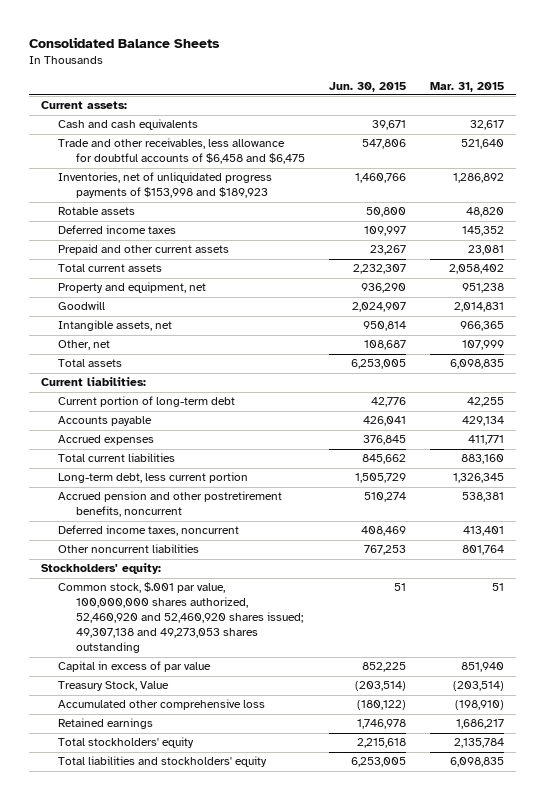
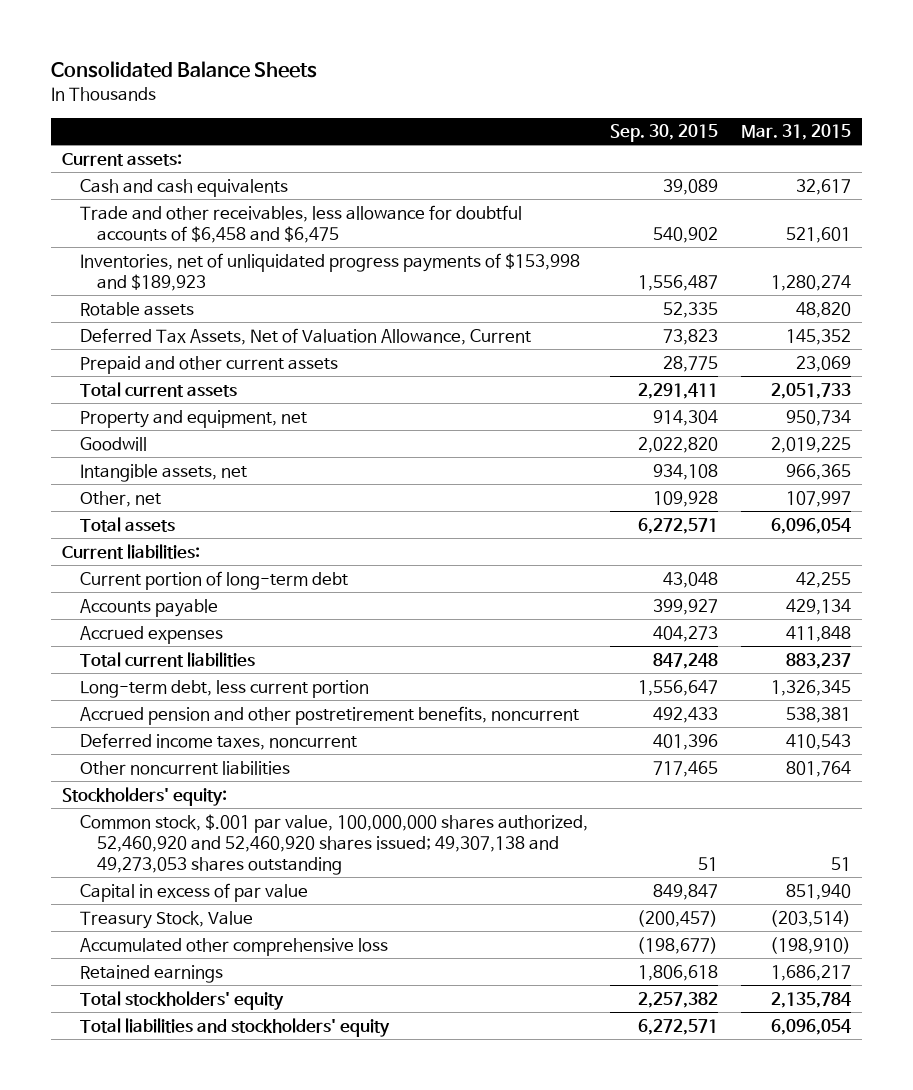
- | Jun. 30, 2015 | Mar. 31, 2015
+ | Sep. 30, 2015 | Mar. 31, 2015
- Trade and other receivables, less allowance for doubtful accounts of $6,458 and $6,475 | 547,806 | 521,640
- Inventories, net of unliquidated progress payments of $153,998 and $189,923 | 1,460,766 | 1,286,892
+ Trade and other receivables, less allowance for doubtful accounts of $6,458 and $6,475 | 540,902 | 521,601
+ Inventories, net of unliquidated progress payments of $153,998 and $189,923 | 1,556,487 | 1,280,274
- Deferred income taxes | 109,997 | 145,352
- Prepaid and other current assets | 23,267 | 23,081
- Total current assets | 2,232,307 | 2,058,402
- Property and equipment, net | 936,290 | 951,238
- Goodwill | 2,024,907 | 2,014,831
+ Deferred Tax Assets, Net of Valuation Allowance, Current | 73,823 | 145,352
+ Prepaid and other current assets | 28,775 | 23,069
+ Total current assets | 2,291,411 | 2,051,733
+ Property and equipment, net | 914,304 | 950,734
+ Goodwill | 2,022,820 | 2,019,225
- Other, net | 108,687 | 107,999
- Total assets | 6,253,005 | 6,098,835
+ Other, net | 109,928 | 107,997
+ Total assets | 6,272,571 | 6,096,054
- Accrued expenses | 376,845 | 411,771
- Total current liabilities | 845,662 | 883,160
+ Accrued expenses | 404,273 | 411,848
+ Total current liabilities | 847,248 | 883,237
- Deferred income taxes, noncurrent | 408,469 | 413,401
+ Deferred income taxes, noncurrent | 401,396 | 410,543
- Total liabilities and stockholders' equity | 6,253,005 | 6,098,835
+ Total liabilities and stockholders' equity | 6,272,571 | 6,096,054

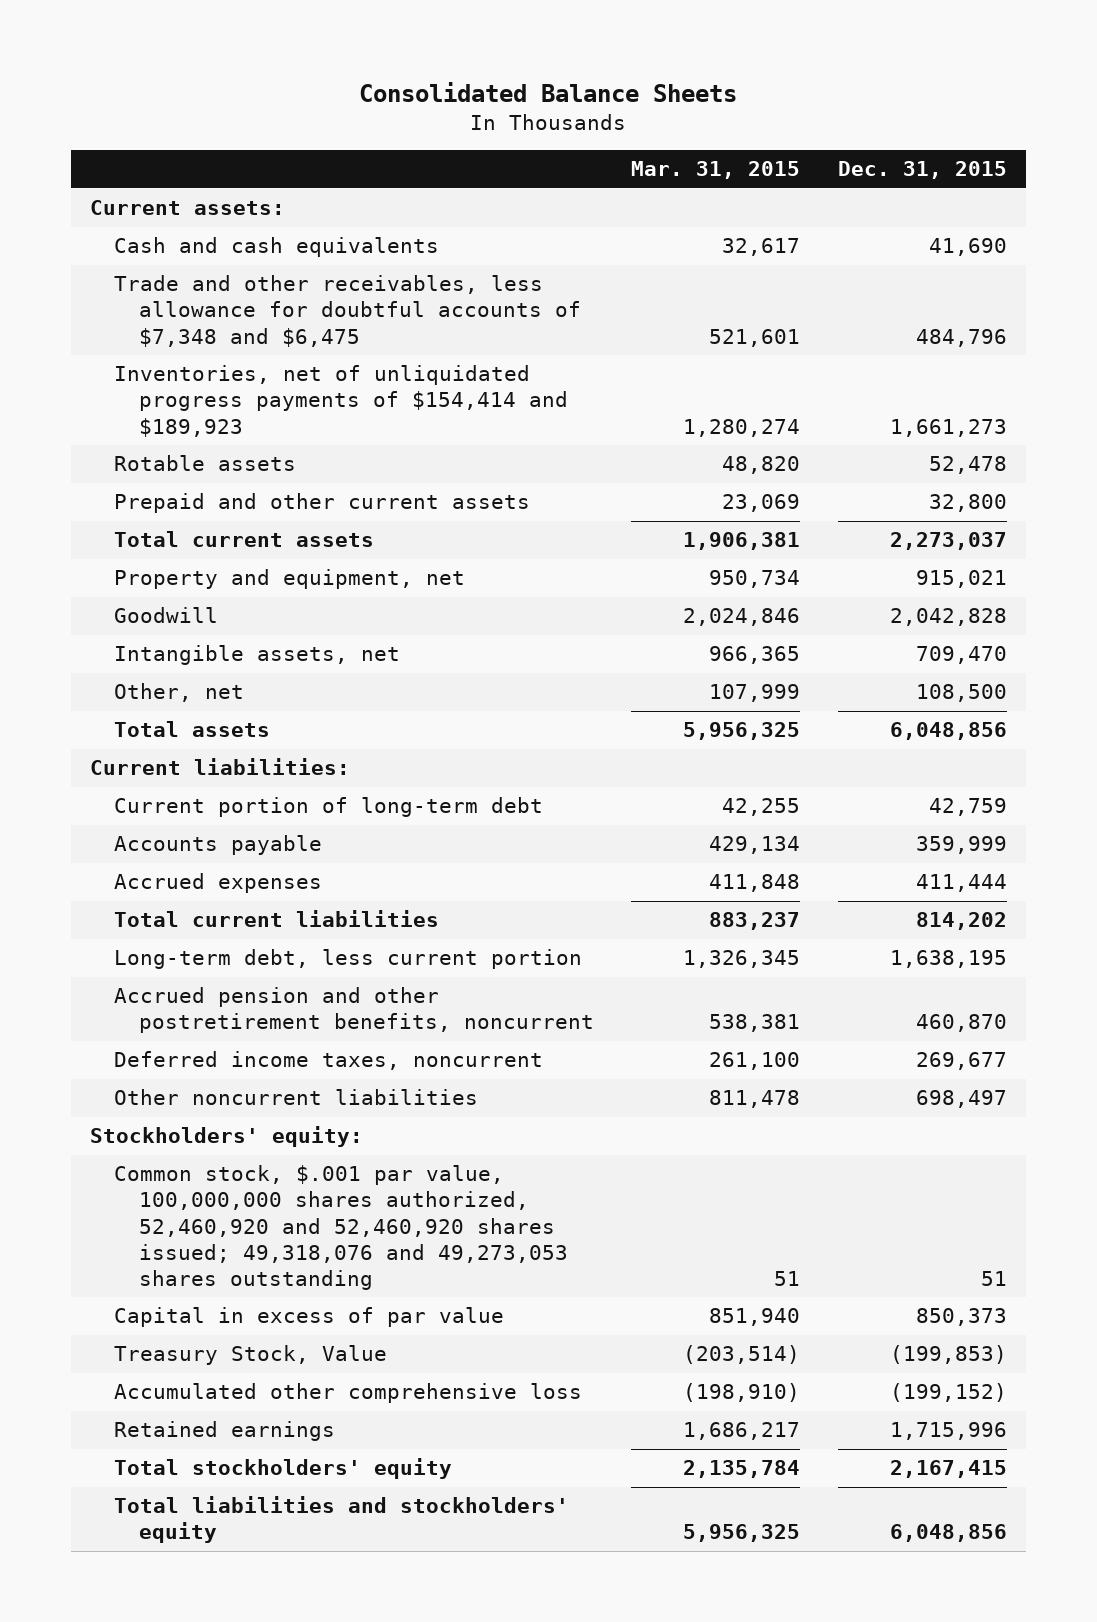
- | Sep. 30, 2015 | Mar. 31, 2015
+ | Mar. 31, 2015 | Dec. 31, 2015
- Trade and other receivables, less allowance for doubtful accounts of $6,458 and $6,475 | 540,902 | 521,601
- Inventories, net of unliquidated progress payments of $153,998 and $189,923 | 1,556,487 | 1,280,274
+ Trade and other receivables, less allowance for doubtful accounts of $7,348 and $6,475 | 521,601 | 484,796
+ Inventories, net of unliquidated progress payments of $154,414 and $189,923 | 1,280,274 | 1,661,273
- Deferred Tax Assets, Net of Valuation Allowance, Current | 73,823 | 145,352
- Total current assets | 2,291,411 | 2,051,733
+ Total current assets | 1,906,381 | 2,273,037
- Goodwill | 2,022,820 | 2,019,225
+ Goodwill | 2,024,846 | 2,042,828
- Other, net | 109,928 | 107,997
- Total assets | 6,272,571 | 6,096,054
+ Other, net | 107,999 | 108,500
+ Total assets | 5,956,325 | 6,048,856
- Deferred income taxes, noncurrent | 401,396 | 410,543
- Other noncurrent liabilities | 717,465 | 801,764
+ Deferred income taxes, noncurrent | 261,100 | 269,677
+ Other noncurrent liabilities | 811,478 | 698,497
- Common stock, $.001 par value, 100,000,000 shares authorized, 52,460,920 and 52,460,920 shares issued; 49,307,138 and 49,273,053 shares outstanding | 51 | 51
+ Common stock, $.001 par value, 100,000,000 shares authorized, 52,460,920 and 52,460,920 shares issued; 49,318,076 and 49,273,053 shares outstanding | 51 | 51
- Total liabilities and stockholders' equity | 6,272,571 | 6,096,054
+ Total liabilities and stockholders' equity | 5,956,325 | 6,048,856

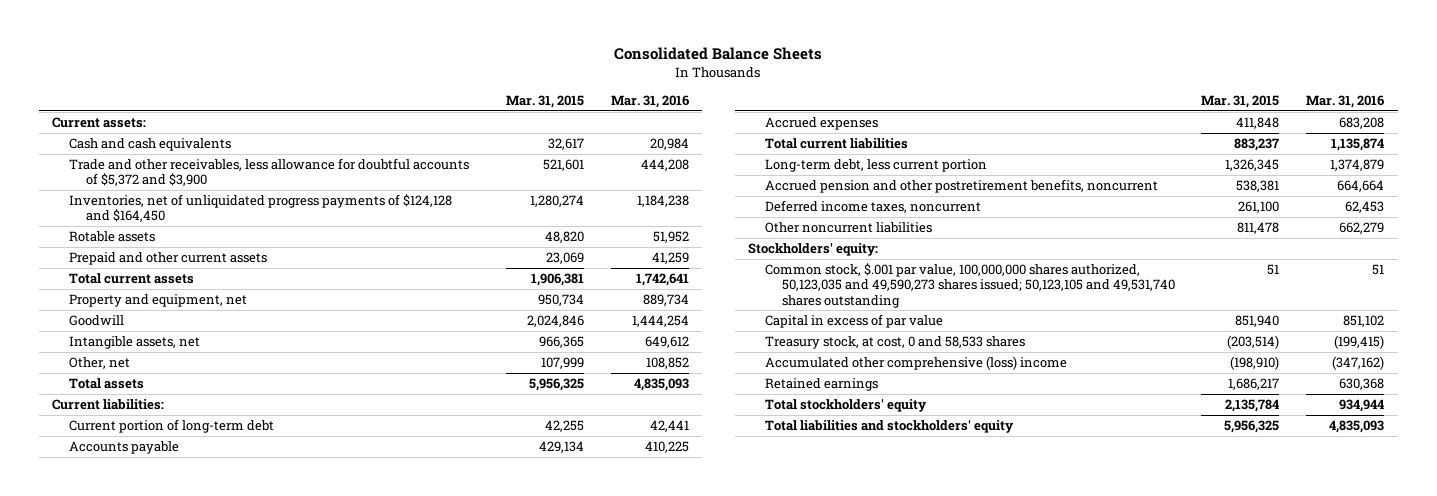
- | Mar. 31, 2015 | Dec. 31, 2015
+ | Mar. 31, 2015 | Mar. 31, 2016
- Trade and other receivables, less allowance for doubtful accounts of $7,348 and $6,475 | 521,601 | 484,796
- Inventories, net of unliquidated progress payments of $154,414 and $189,923 | 1,280,274 | 1,661,273
+ Trade and other receivables, less allowance for doubtful accounts of $5,372 and $3,900 | 521,601 | 444,208
+ Inventories, net of unliquidated progress payments of $124,128 and $164,450 | 1,280,274 | 1,184,238
- Common stock, $.001 par value, 100,000,000 shares authorized, 52,460,920 and 52,460,920 shares issued; 49,318,076 and 49,273,053 shares outstanding | 51 | 51
+ Common stock, $.001 par value, 100,000,000 shares authorized, 50,123,035 and 49,590,273 shares issued; 50,123,105 and 49,531,740 shares outstanding | 51 | 51
- Treasury Stock, Value | (203,514) | (199,853)
- Accumulated other comprehensive loss | (198,910) | (199,152)
+ Treasury stock, at cost, 0 and 58,533 shares | (203,514) | (199,415)
+ Accumulated other comprehensive (loss) income | (198,910) | (347,162)

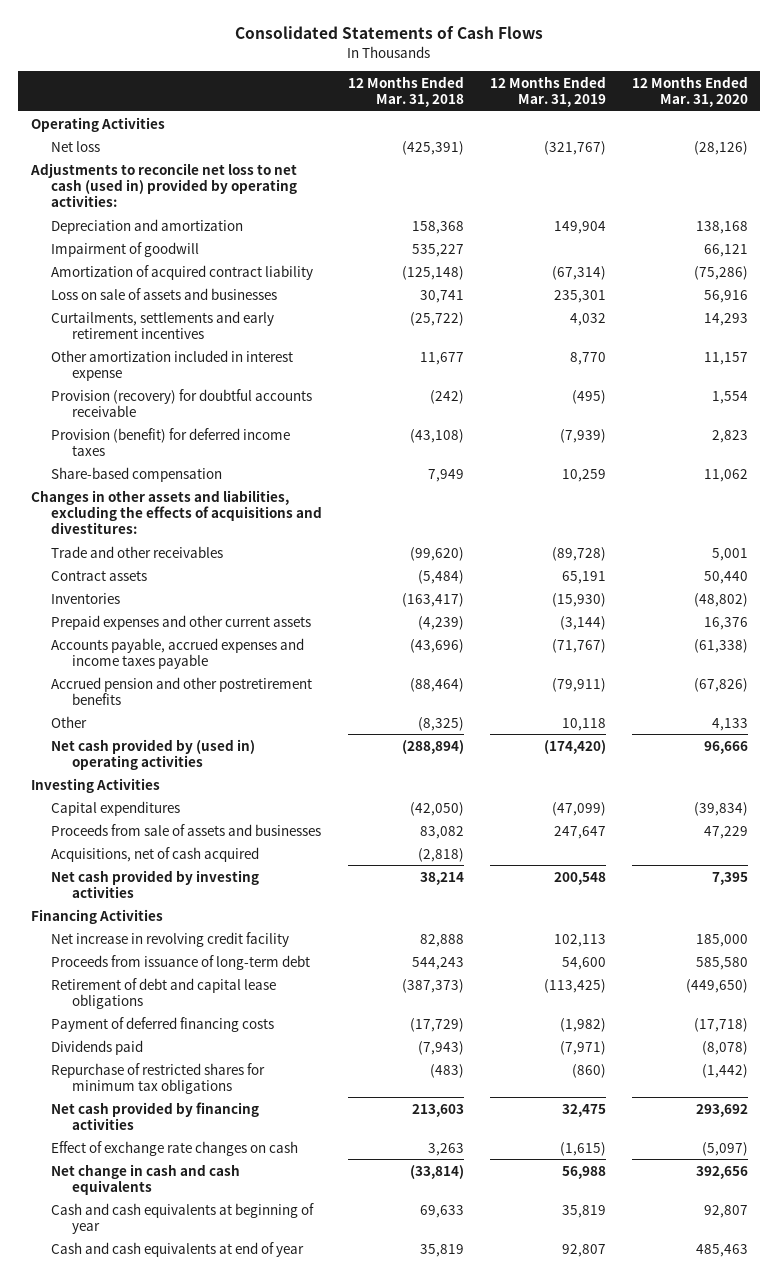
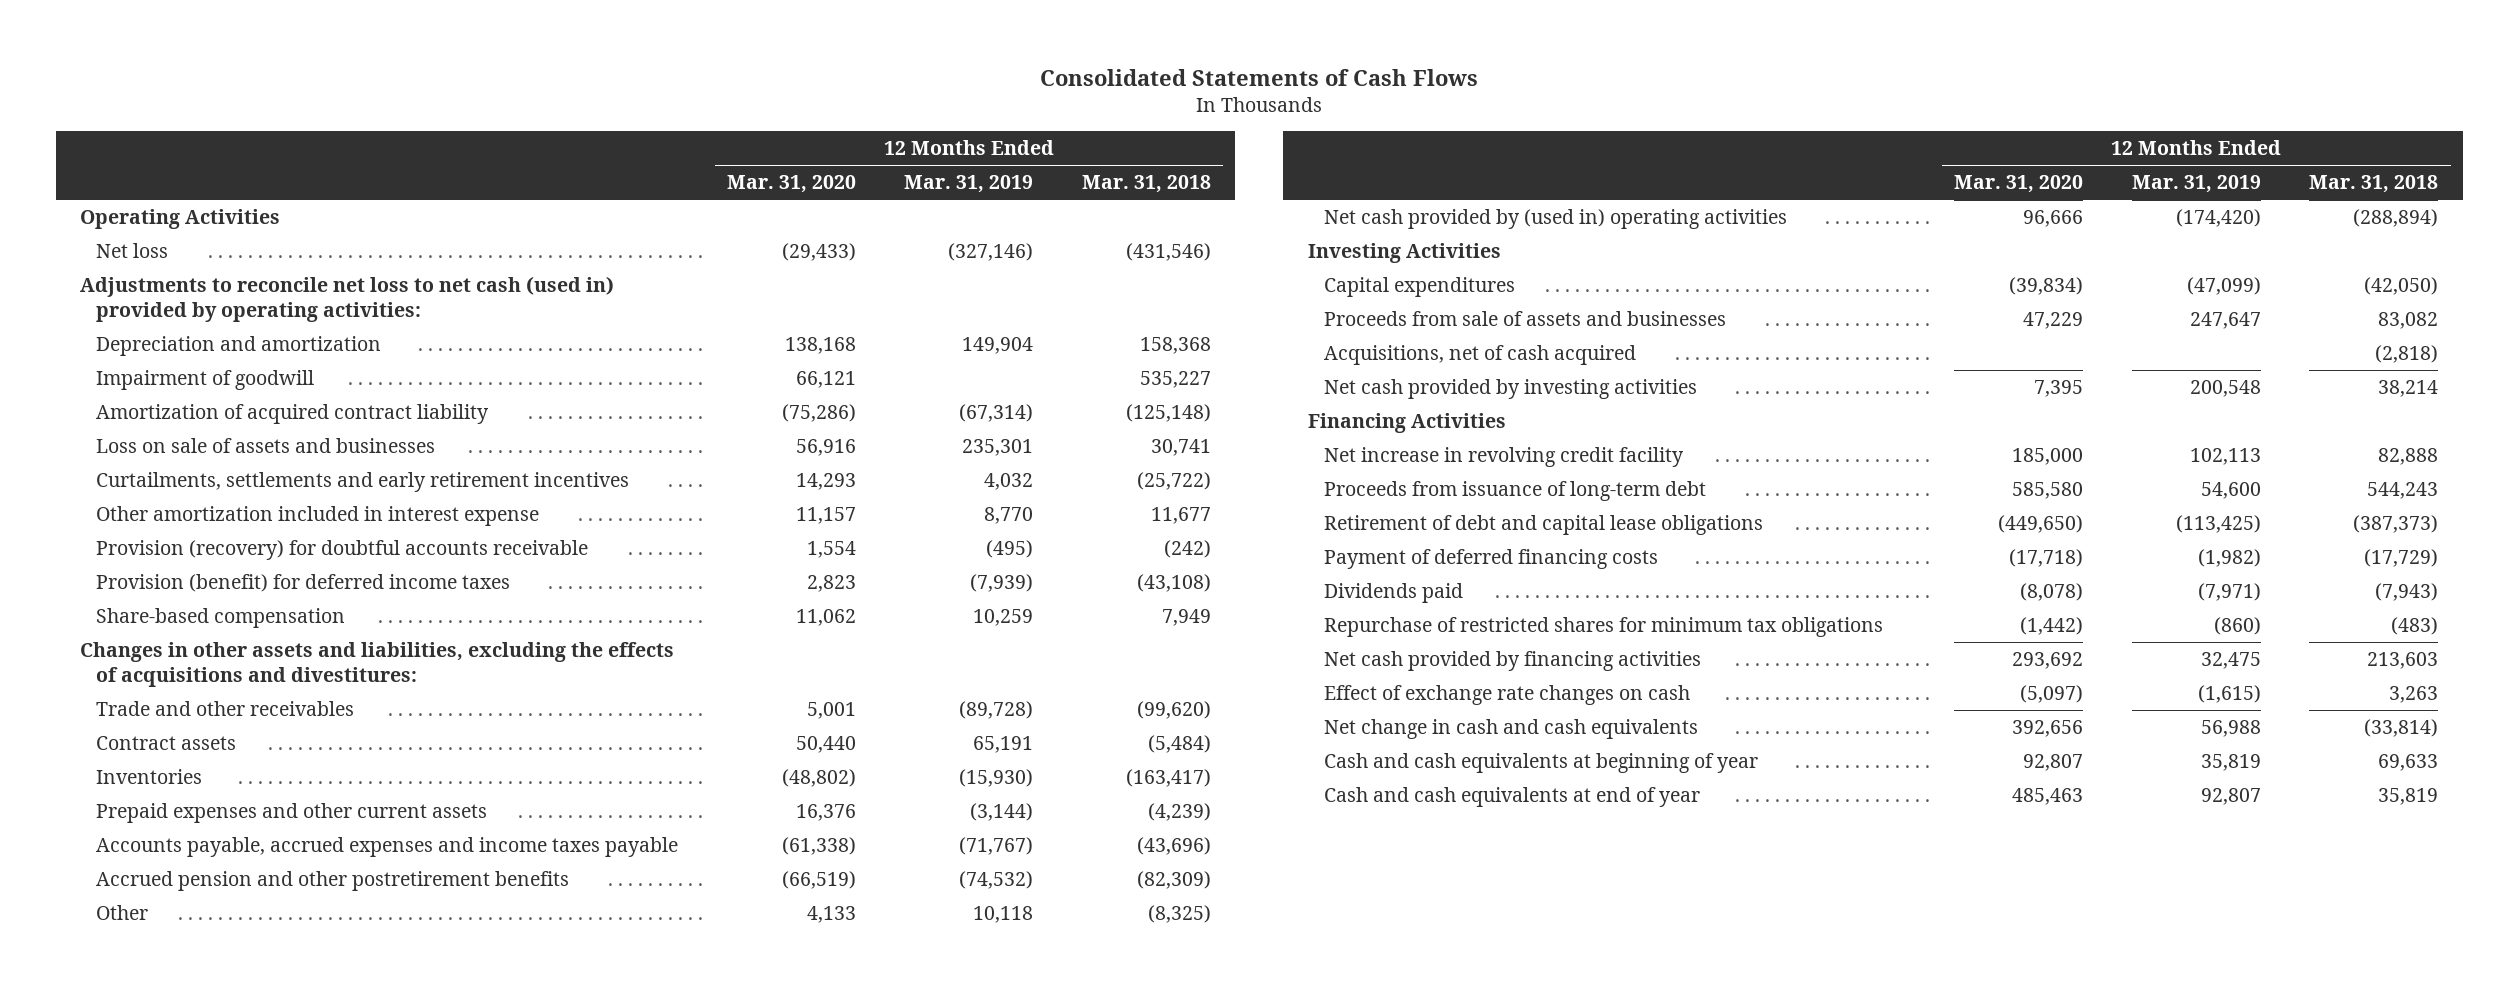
- | 12 Months Ended Mar. 31, 2018 | 12 Months Ended Mar. 31, 2019 | 12 Months Ended Mar. 31, 2020
+ | 12 Months Ended Mar. 31, 2020 | 12 Months Ended Mar. 31, 2019 | 12 Months Ended Mar. 31, 2018
- Net loss | (425,391) | (321,767) | (28,126)
+ Net loss | (29,433) | (327,146) | (431,546)
- Accrued pension and other postretirement benefits | (88,464) | (79,911) | (67,826)
+ Accrued pension and other postretirement benefits | (66,519) | (74,532) | (82,309)

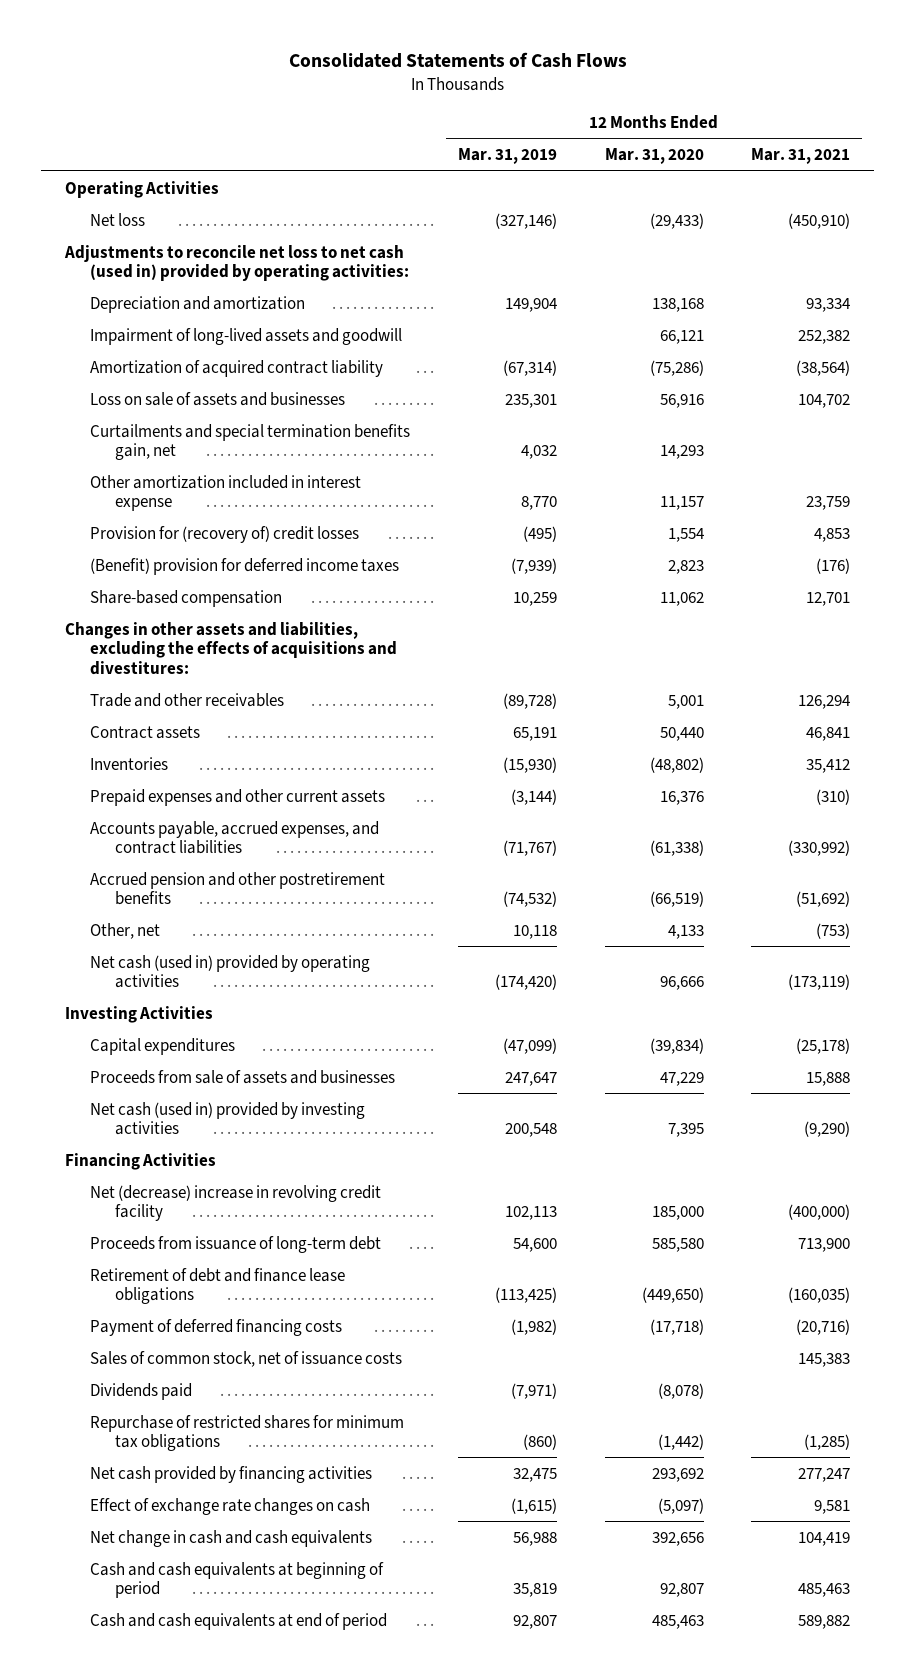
- | 12 Months Ended Mar. 31, 2020 | 12 Months Ended Mar. 31, 2019 | 12 Months Ended Mar. 31, 2018
+ | 12 Months Ended Mar. 31, 2019 | 12 Months Ended Mar. 31, 2020 | 12 Months Ended Mar. 31, 2021
- Impairment of goodwill | 66,121 | | 535,227
+ Impairment of long-lived assets and goodwill | | 66,121 | 252,382
- Curtailments, settlements and early retirement incentives | 14,293 | 4,032 | (25,722)
+ Curtailments and special termination benefits gain, net | 4,032 | 14,293 |
- Provision (recovery) for doubtful accounts receivable | 1,554 | (495) | (242)
- Provision (benefit) for deferred income taxes | 2,823 | (7,939) | (43,108)
+ Provision for (recovery of) credit losses | (495) | 1,554 | 4,853
+ (Benefit) provision for deferred income taxes | (7,939) | 2,823 | (176)
- Accounts payable, accrued expenses and income taxes payable | (61,338) | (71,767) | (43,696)
+ Accounts payable, accrued expenses, and contract liabilities | (71,767) | (61,338) | (330,992)
- Other | 4,133 | 10,118 | (8,325)
- Net cash provided by (used in) operating activities | 96,666 | (174,420) | (288,894)
+ Other, net | 10,118 | 4,133 | (753)
+ Net cash (used in) provided by operating activities | (174,420) | 96,666 | (173,119)
- Acquisitions, net of cash acquired | | | (2,818)
- Net cash provided by investing activities | 7,395 | 200,548 | 38,214
+ Net cash (used in) provided by investing activities | 200,548 | 7,395 | (9,290)
- Net increase in revolving credit facility | 185,000 | 102,113 | 82,888
+ Net (decrease) increase in revolving credit facility | 102,113 | 185,000 | (400,000)
- Retirement of debt and capital lease obligations | (449,650) | (113,425) | (387,373)
+ Retirement of debt and finance lease obligations | (113,425) | (449,650) | (160,035)
+ Sales of common stock, net of issuance costs | | | 145,383
- Cash and cash equivalents at beginning of year | 92,807 | 35,819 | 69,633
- Cash and cash equivalents at end of year | 485,463 | 92,807 | 35,819
+ Cash and cash equivalents at beginning of period | 35,819 | 92,807 | 485,463
+ Cash and cash equivalents at end of period | 92,807 | 485,463 | 589,882

